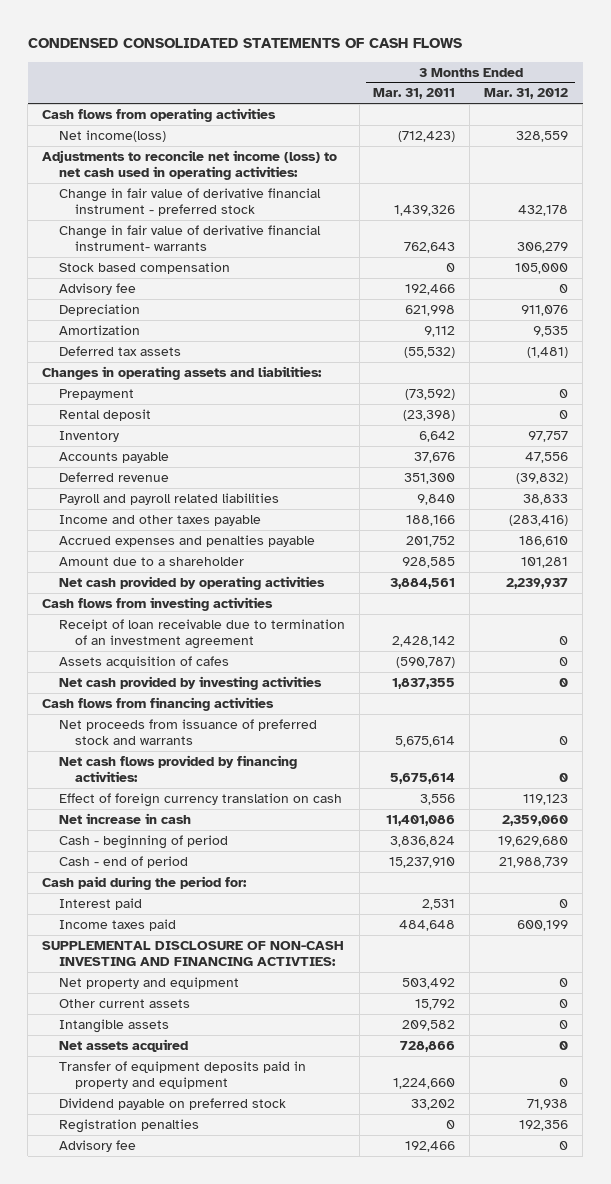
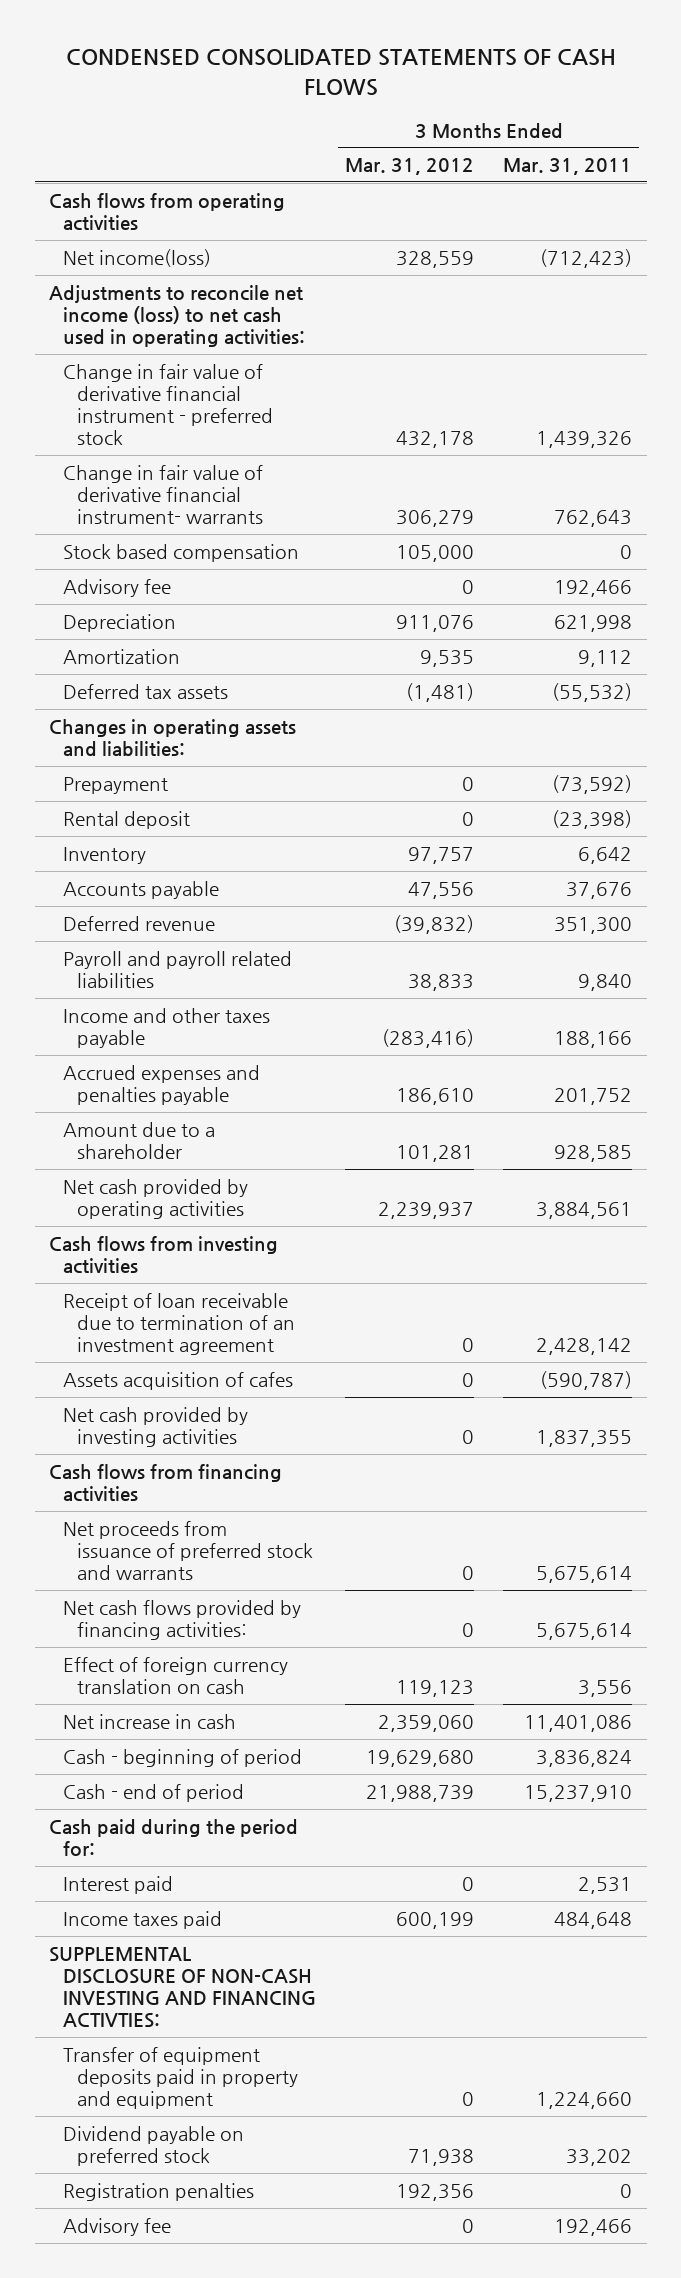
- | 3 Months Ended Mar. 31, 2011 | 3 Months Ended Mar. 31, 2012
+ | 3 Months Ended Mar. 31, 2012 | 3 Months Ended Mar. 31, 2011
- Net property and equipment | 503,492 | 0
- Other current assets | 15,792 | 0
- Intangible assets | 209,582 | 0
- Net assets acquired | 728,866 | 0

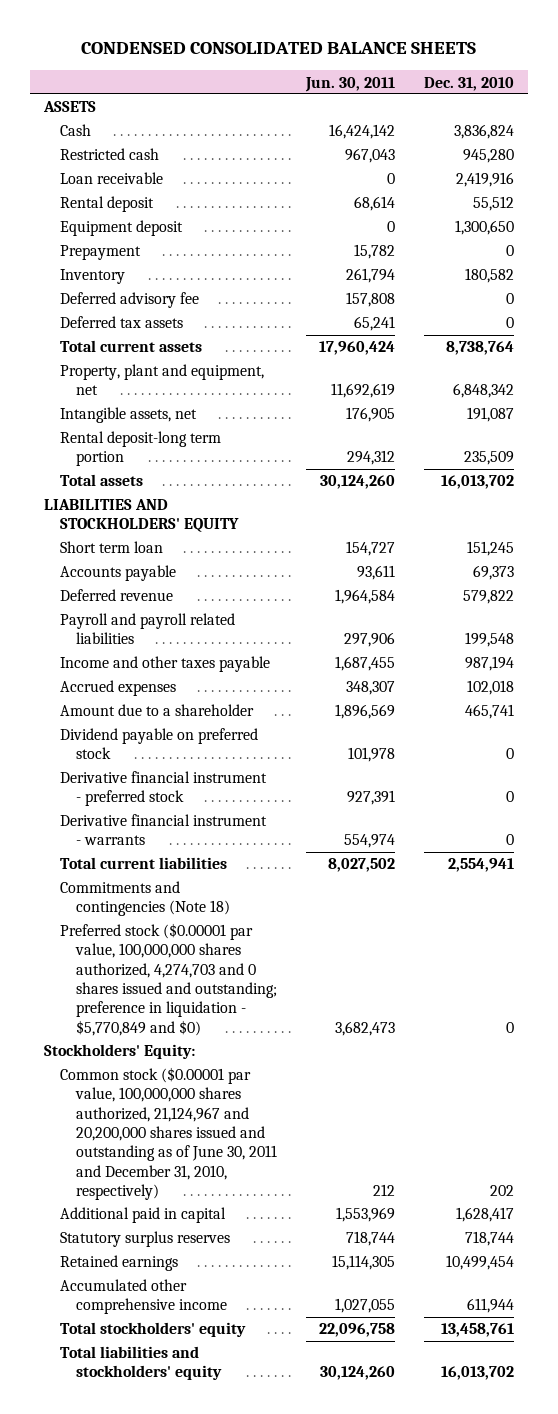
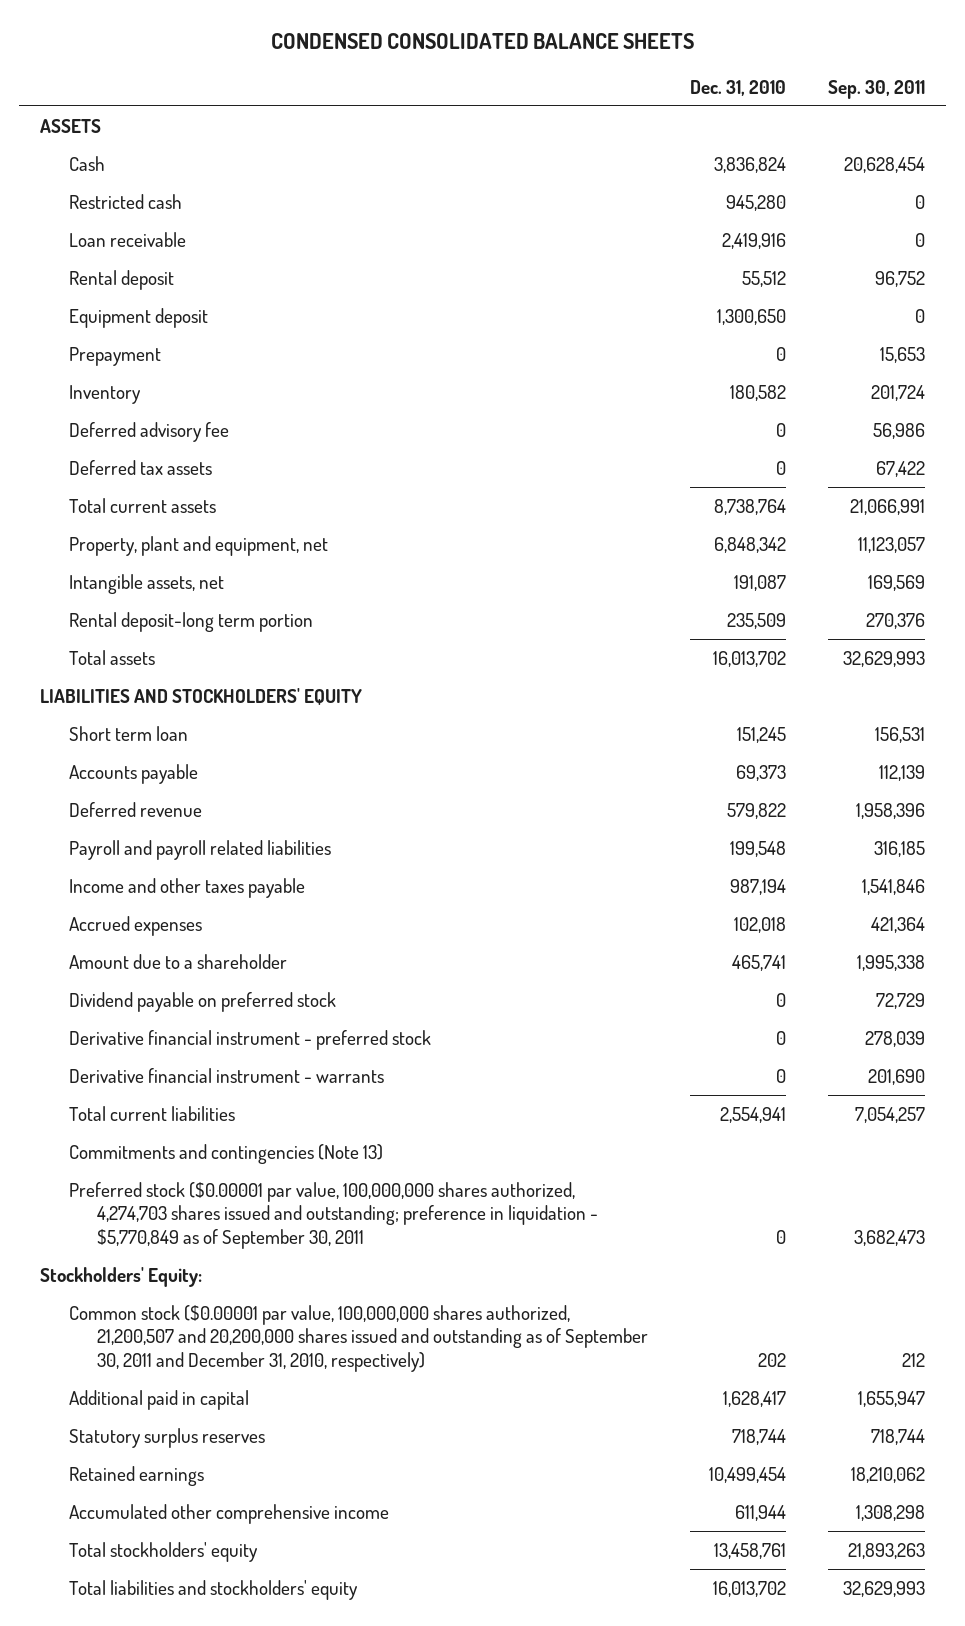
- | Jun. 30, 2011 | Dec. 31, 2010
+ | Dec. 31, 2010 | Sep. 30, 2011
- Commitments and contingencies (Note 18)
- Preferred stock ($0.00001 par value, 100,000,000 shares authorized, 4,274,703 and 0 shares issued and outstanding; preference in liquidation - $5,770,849 and $0) | 3,682,473 | 0
+ Commitments and contingencies (Note 13)
+ Preferred stock ($0.00001 par value, 100,000,000 shares authorized, 4,274,703 shares issued and outstanding; preference in liquidation - $5,770,849 as of September 30, 2011 | 0 | 3,682,473
- Common stock ($0.00001 par value, 100,000,000 shares authorized, 21,124,967 and 20,200,000 shares issued and outstanding as of June 30, 2011 and December 31, 2010, respectively) | 212 | 202
+ Common stock ($0.00001 par value, 100,000,000 shares authorized, 21,200,507 and 20,200,000 shares issued and outstanding as of September 30, 2011 and December 31, 2010, respectively) | 202 | 212

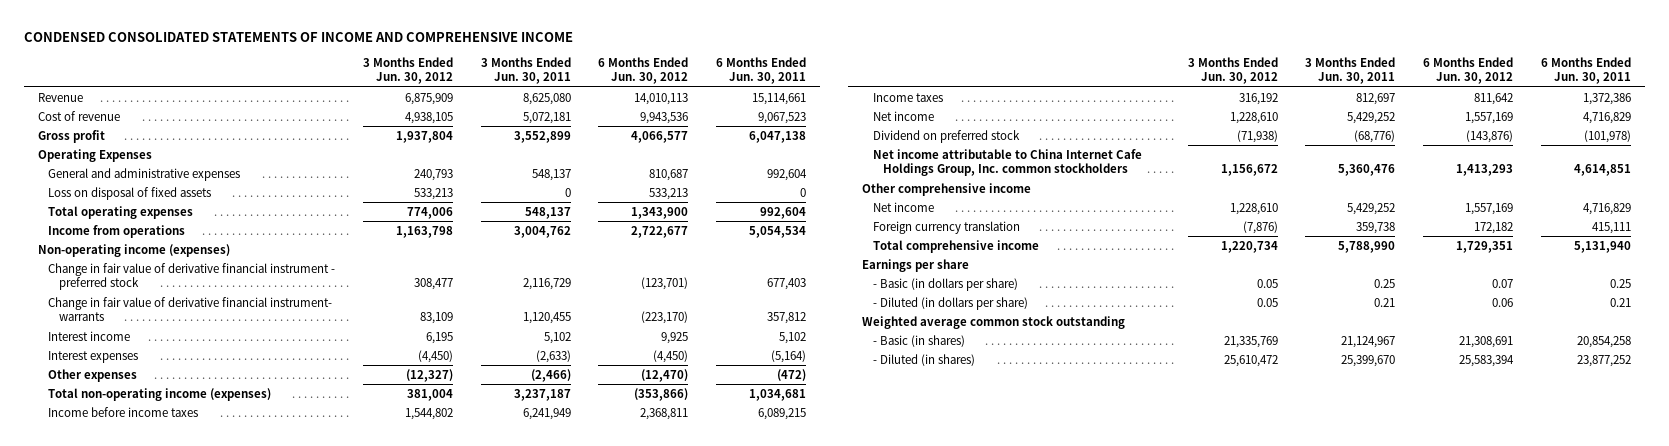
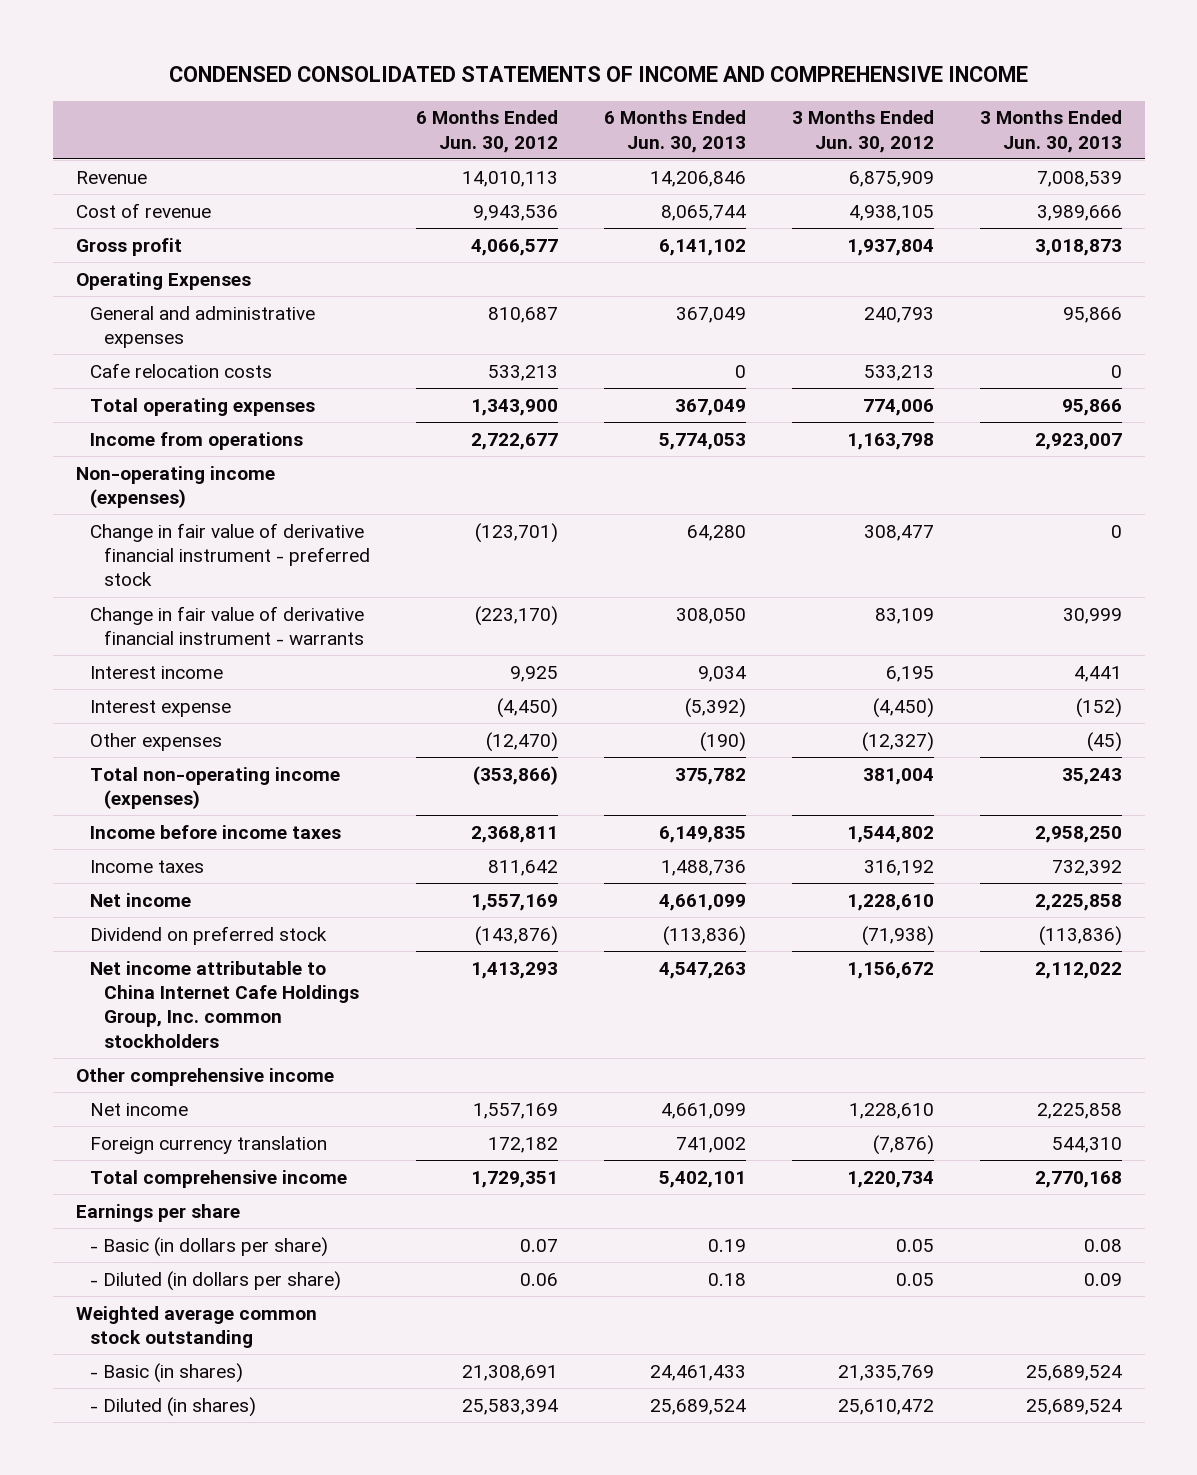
- | 3 Months Ended Jun. 30, 2012 | 3 Months Ended Jun. 30, 2011 | 6 Months Ended Jun. 30, 2012 | 6 Months Ended Jun. 30, 2011
+ | 6 Months Ended Jun. 30, 2012 | 6 Months Ended Jun. 30, 2013 | 3 Months Ended Jun. 30, 2012 | 3 Months Ended Jun. 30, 2013
- Loss on disposal of fixed assets | 533,213 | 0 | 533,213 | 0
+ Cafe relocation costs | 533,213 | 0 | 533,213 | 0
- Change in fair value of derivative financial instrument- warrants | 83,109 | 1,120,455 | (223,170) | 357,812
+ Change in fair value of derivative financial instrument - warrants | (223,170) | 308,050 | 83,109 | 30,999
- Interest expenses | (4,450) | (2,633) | (4,450) | (5,164)
+ Interest expense | (4,450) | (5,392) | (4,450) | (152)

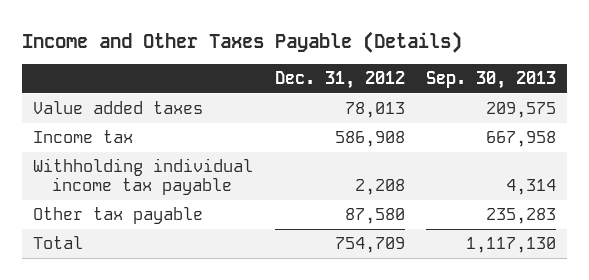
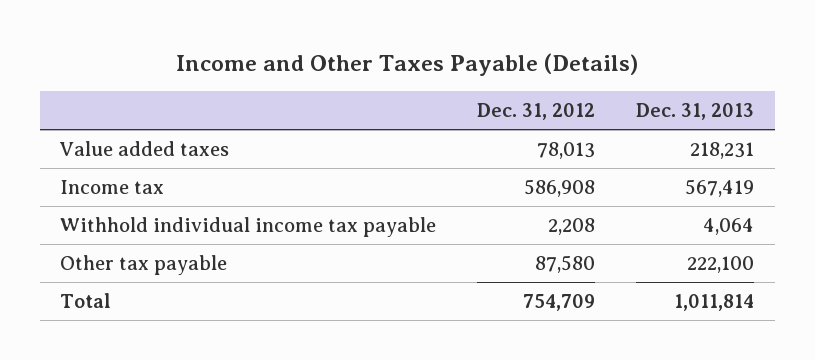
- | Dec. 31, 2012 | Sep. 30, 2013
+ | Dec. 31, 2012 | Dec. 31, 2013
- Withholding individual income tax payable | 2,208 | 4,314
+ Withhold individual income tax payable | 2,208 | 4,064

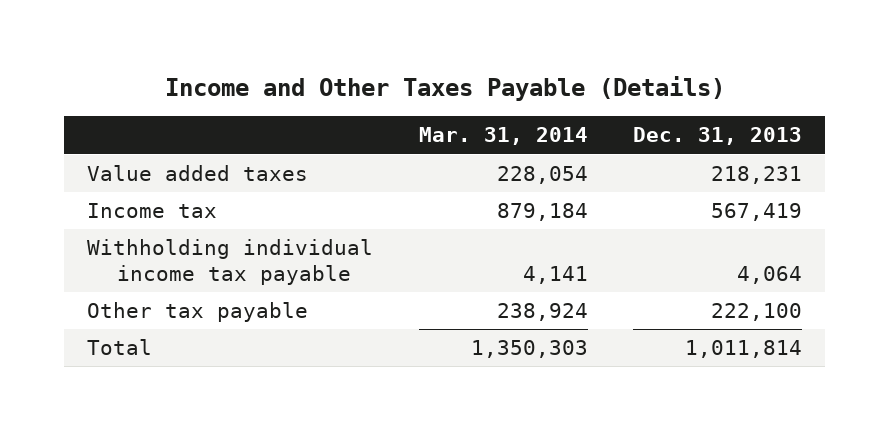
- | Dec. 31, 2012 | Dec. 31, 2013
+ | Mar. 31, 2014 | Dec. 31, 2013
- Withhold individual income tax payable | 2,208 | 4,064
+ Withholding individual income tax payable | 4,141 | 4,064

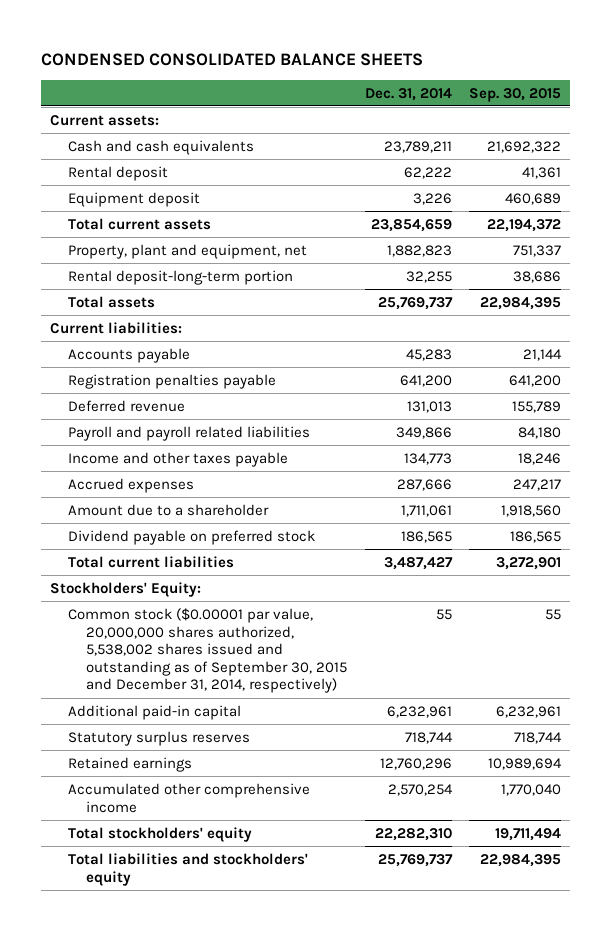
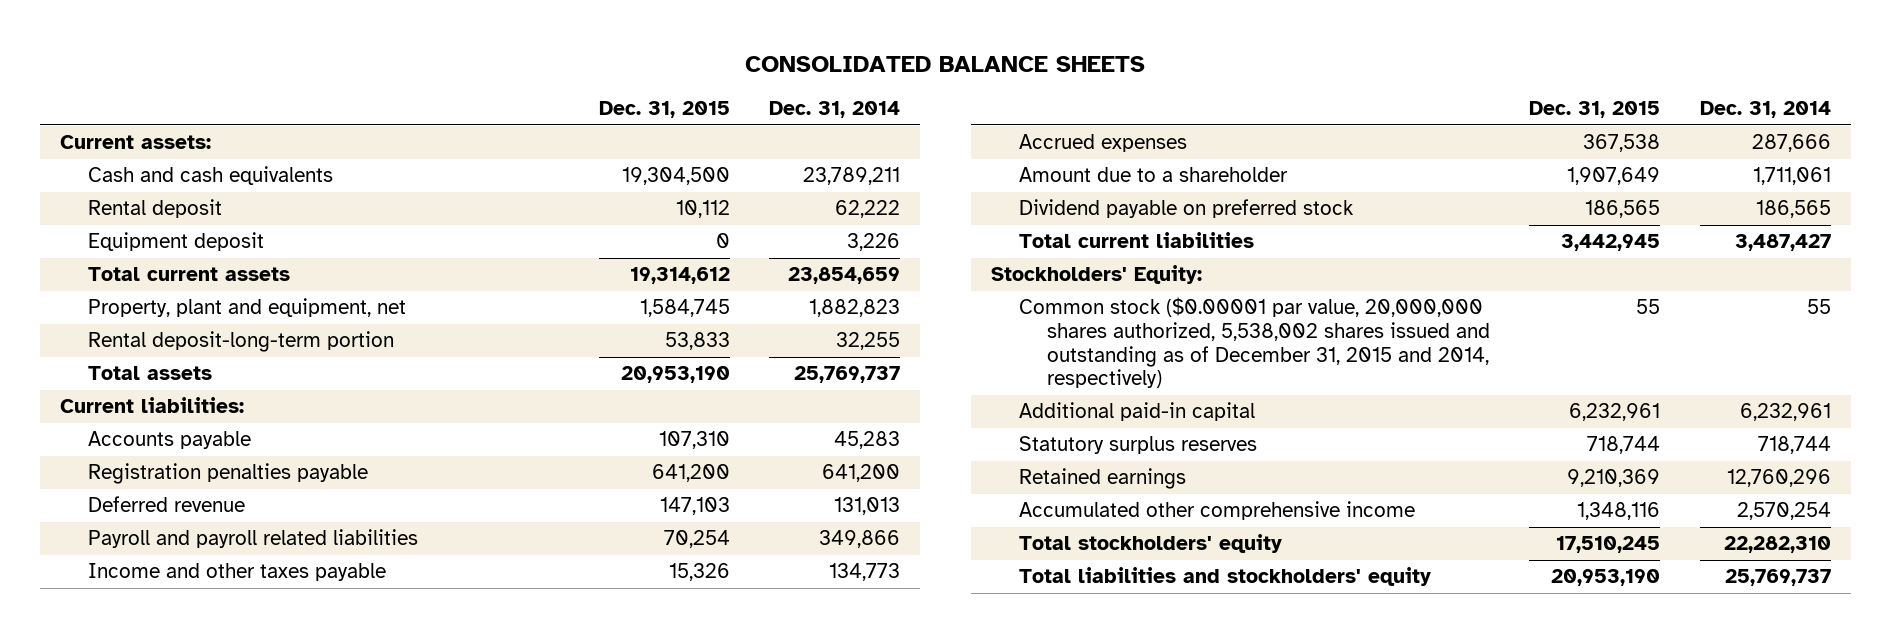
- CONDENSED CONSOLIDATED BALANCE SHEETS
+ CONSOLIDATED BALANCE SHEETS
- | Dec. 31, 2014 | Sep. 30, 2015
+ | Dec. 31, 2015 | Dec. 31, 2014
- Common stock ($0.00001 par value, 20,000,000 shares authorized, 5,538,002 shares issued and outstanding as of September 30, 2015 and December 31, 2014, respectively) | 55 | 55
+ Common stock ($0.00001 par value, 20,000,000 shares authorized, 5,538,002 shares issued and outstanding as of December 31, 2015 and 2014, respectively) | 55 | 55

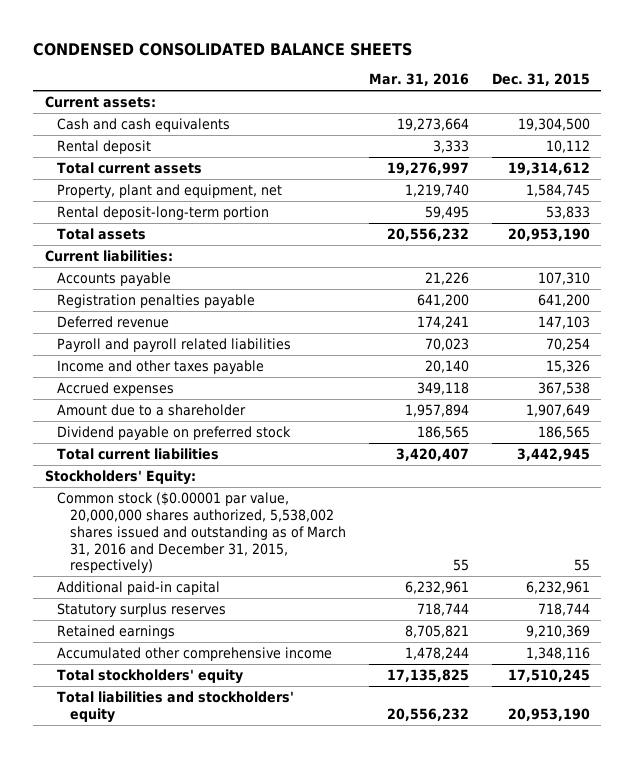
- CONSOLIDATED BALANCE SHEETS
+ CONDENSED CONSOLIDATED BALANCE SHEETS
- | Dec. 31, 2015 | Dec. 31, 2014
+ | Mar. 31, 2016 | Dec. 31, 2015
- Equipment deposit | 0 | 3,226
- Common stock ($0.00001 par value, 20,000,000 shares authorized, 5,538,002 shares issued and outstanding as of December 31, 2015 and 2014, respectively) | 55 | 55
+ Common stock ($0.00001 par value, 20,000,000 shares authorized, 5,538,002 shares issued and outstanding as of March 31, 2016 and December 31, 2015, respectively) | 55 | 55

